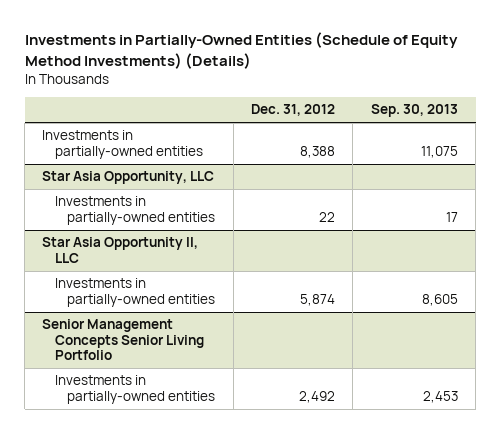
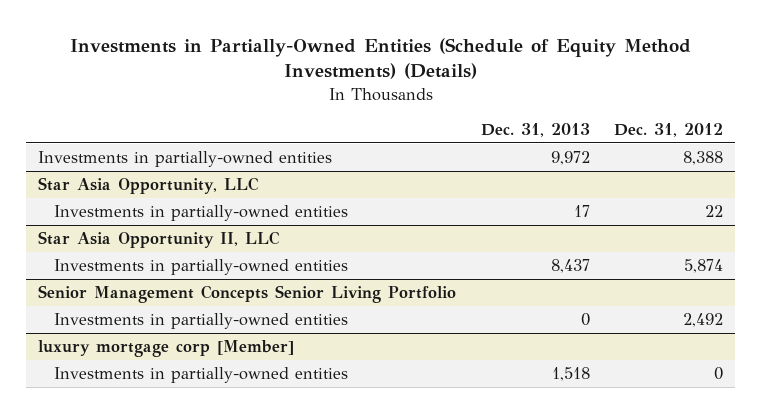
- | Dec. 31, 2012 | Sep. 30, 2013
+ | Dec. 31, 2013 | Dec. 31, 2012
+ luxury mortgage corp [Member]
+ Investments in partially-owned entities | 1,518 | 0

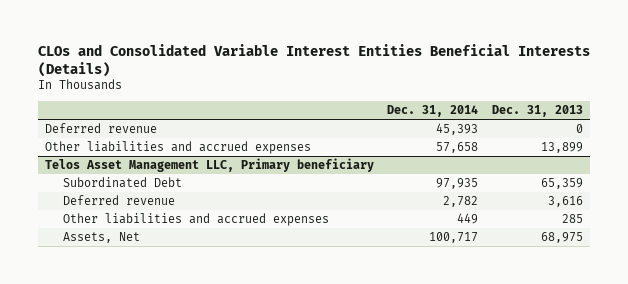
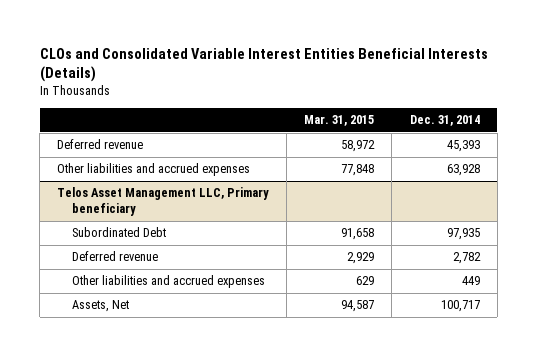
- | Dec. 31, 2014 | Dec. 31, 2013
+ | Mar. 31, 2015 | Dec. 31, 2014
- Other liabilities and accrued expenses | 57,658 | 13,899
+ Other liabilities and accrued expenses | 77,848 | 63,928

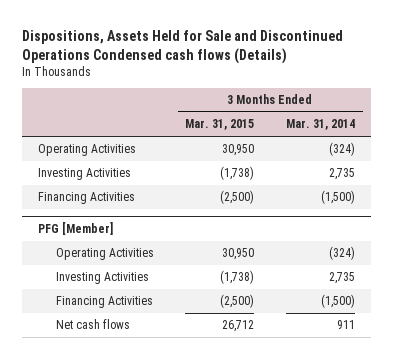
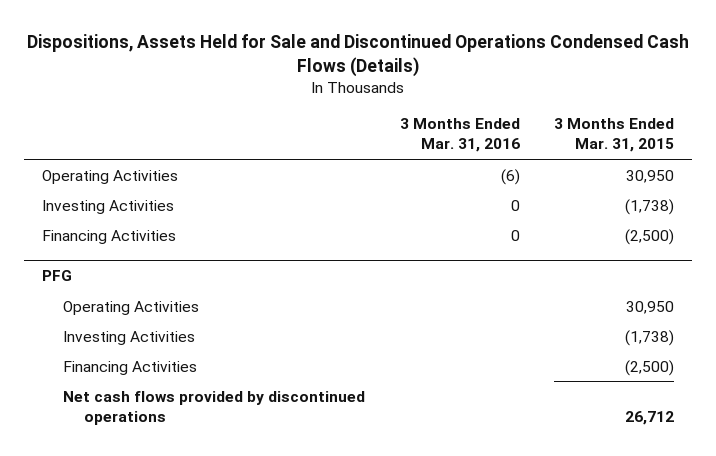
- Dispositions, Assets Held for Sale and Discontinued Operations Condensed cash flows (Details)
+ Dispositions, Assets Held for Sale and Discontinued Operations Condensed Cash Flows (Details)
- | 3 Months Ended Mar. 31, 2015 | 3 Months Ended Mar. 31, 2014
+ | 3 Months Ended Mar. 31, 2016 | 3 Months Ended Mar. 31, 2015
- PFG [Member]
+ PFG
- Net cash flows | 26,712 | 911
+ Net cash flows provided by discontinued operations | | 26,712

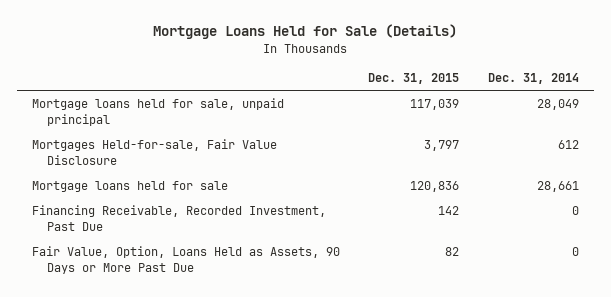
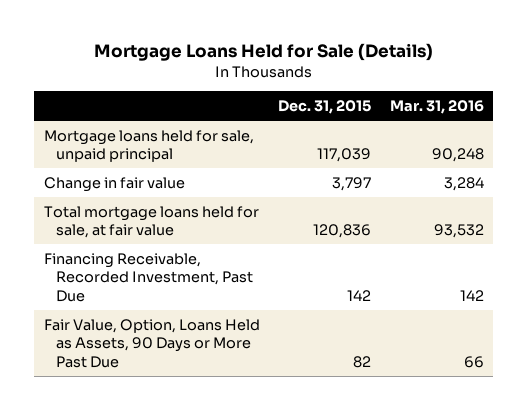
- | Dec. 31, 2015 | Dec. 31, 2014
+ | Dec. 31, 2015 | Mar. 31, 2016
- Mortgages Held-for-sale, Fair Value Disclosure | 3,797 | 612
- Mortgage loans held for sale | 120,836 | 28,661
+ Change in fair value | 3,797 | 3,284
+ Total mortgage loans held for sale, at fair value | 120,836 | 93,532

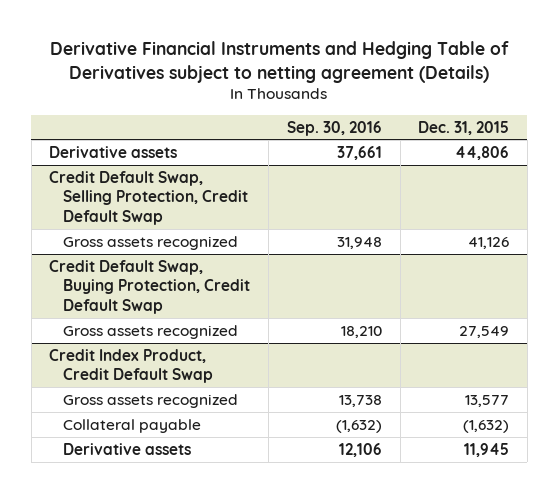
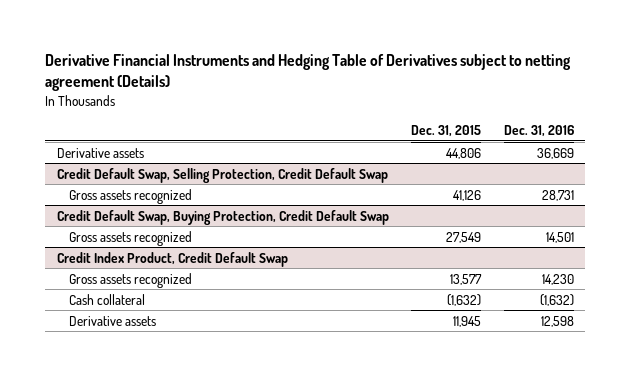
- | Sep. 30, 2016 | Dec. 31, 2015
+ | Dec. 31, 2015 | Dec. 31, 2016
@ Credit Index Product, Credit Default Swap
- Collateral payable | (1,632) | (1,632)
+ Cash collateral | (1,632) | (1,632)

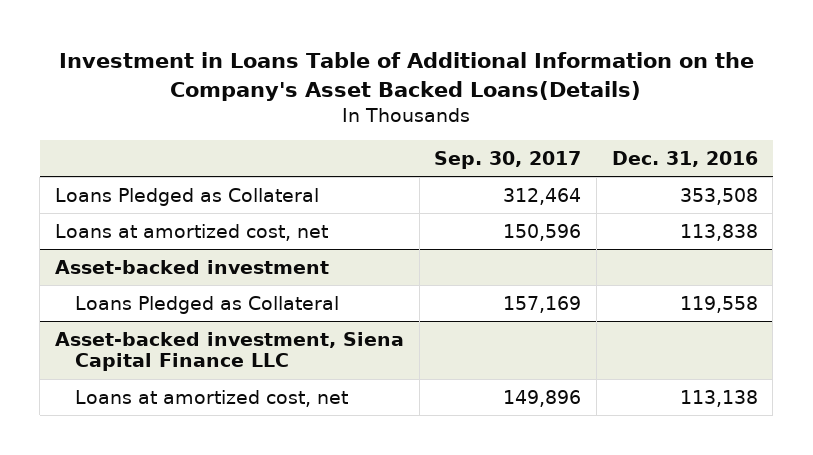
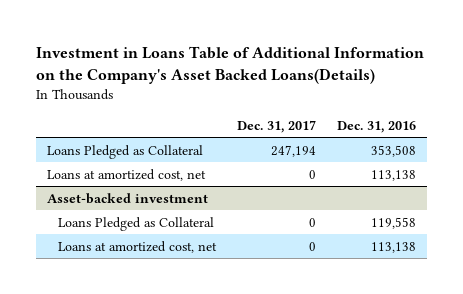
- | Sep. 30, 2017 | Dec. 31, 2016
+ | Dec. 31, 2017 | Dec. 31, 2016
- Loans at amortized cost, net | 150,596 | 113,838
+ Loans at amortized cost, net | 0 | 113,138
- Asset-backed investment, Siena Capital Finance LLC

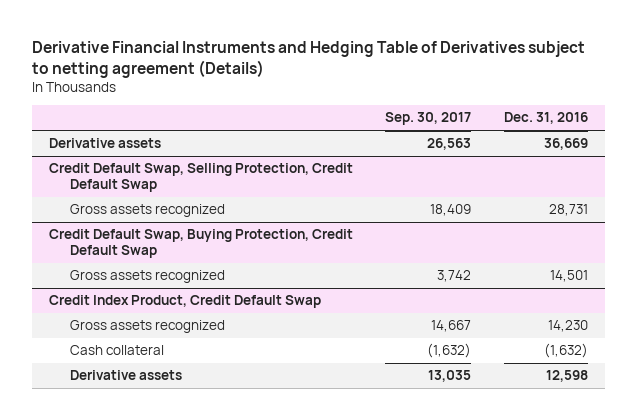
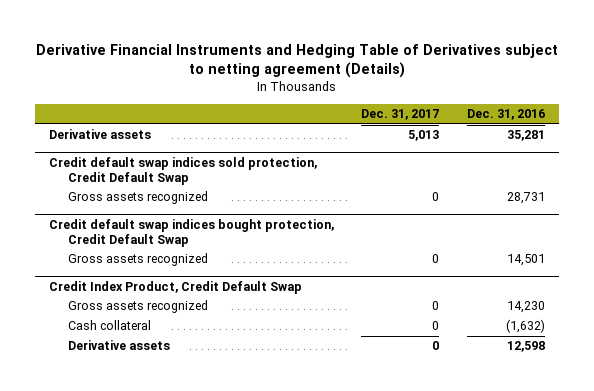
- | Sep. 30, 2017 | Dec. 31, 2016
+ | Dec. 31, 2017 | Dec. 31, 2016
- Derivative assets | 26,563 | 36,669
- Credit Default Swap, Selling Protection, Credit Default Swap
+ Derivative assets | 5,013 | 35,281
+ Credit default swap indices sold protection, Credit Default Swap
- Credit Default Swap, Buying Protection, Credit Default Swap
+ Credit default swap indices bought protection, Credit Default Swap

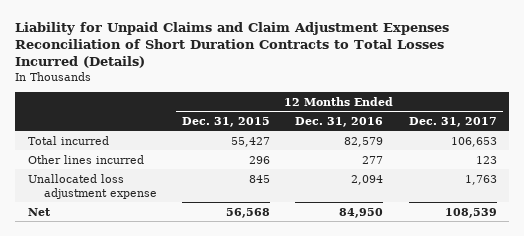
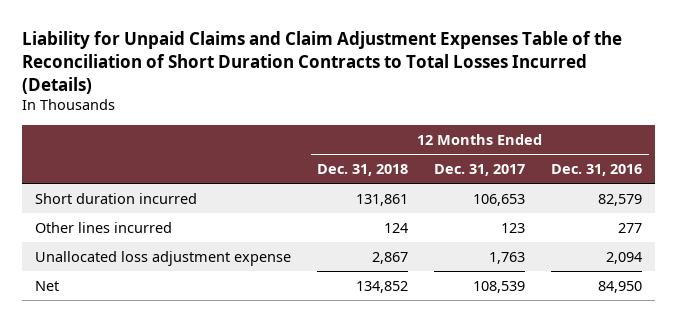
- Liability for Unpaid Claims and Claim Adjustment Expenses Reconciliation of Short Duration Contracts to Total Losses Incurred (Details)
+ Liability for Unpaid Claims and Claim Adjustment Expenses Table of the Reconciliation of Short Duration Contracts to Total Losses Incurred (Details)
- | 12 Months Ended Dec. 31, 2015 | 12 Months Ended Dec. 31, 2016 | 12 Months Ended Dec. 31, 2017
+ | 12 Months Ended Dec. 31, 2018 | 12 Months Ended Dec. 31, 2017 | 12 Months Ended Dec. 31, 2016
- Total incurred | 55,427 | 82,579 | 106,653
+ Short duration incurred | 131,861 | 106,653 | 82,579

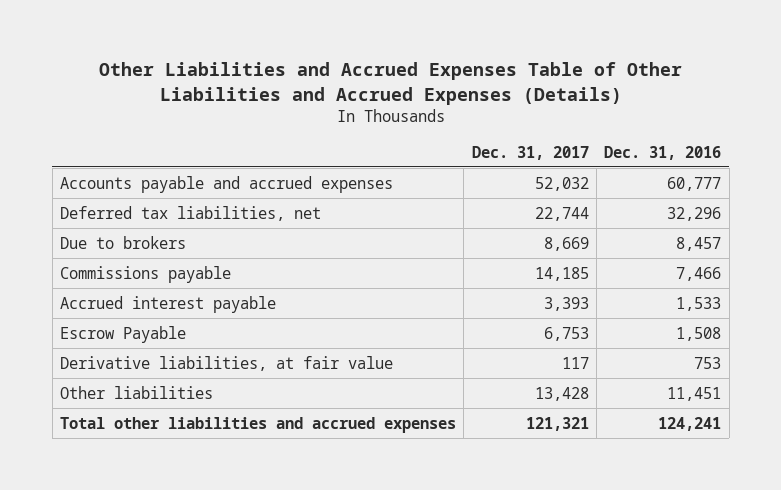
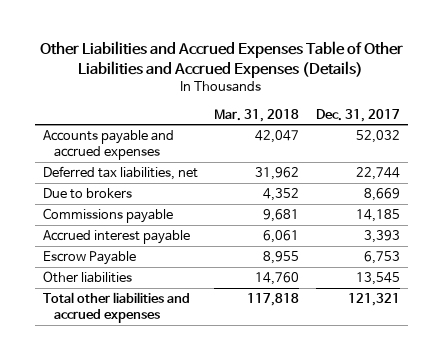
- | Dec. 31, 2017 | Dec. 31, 2016
+ | Mar. 31, 2018 | Dec. 31, 2017
- Derivative liabilities, at fair value | 117 | 753
- Other liabilities | 13,428 | 11,451
+ Other liabilities | 14,760 | 13,545

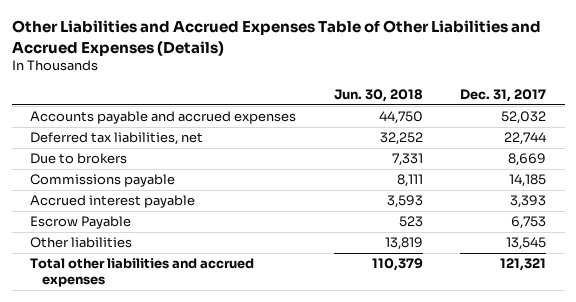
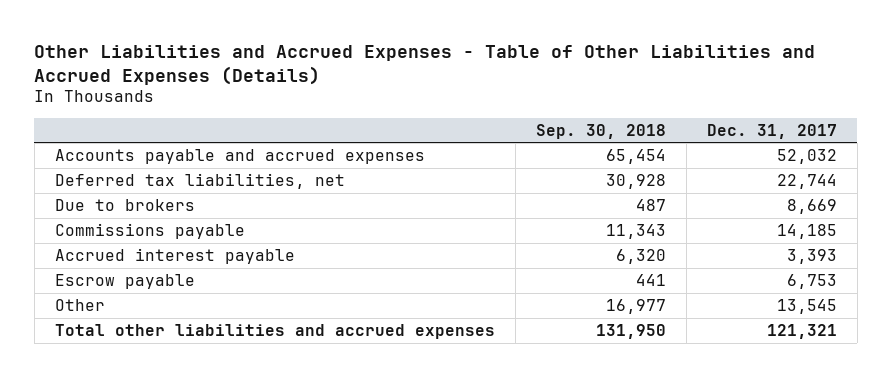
- Other Liabilities and Accrued Expenses Table of Other Liabilities and Accrued Expenses (Details)
+ Other Liabilities and Accrued Expenses - Table of Other Liabilities and Accrued Expenses (Details)
- | Jun. 30, 2018 | Dec. 31, 2017
+ | Sep. 30, 2018 | Dec. 31, 2017
- Escrow Payable | 523 | 6,753
- Other liabilities | 13,819 | 13,545
+ Escrow payable | 441 | 6,753
+ Other | 16,977 | 13,545

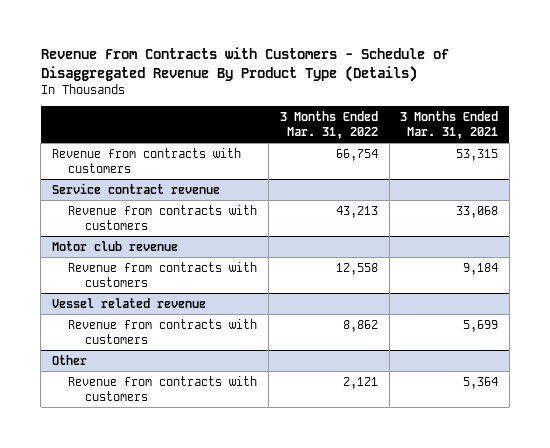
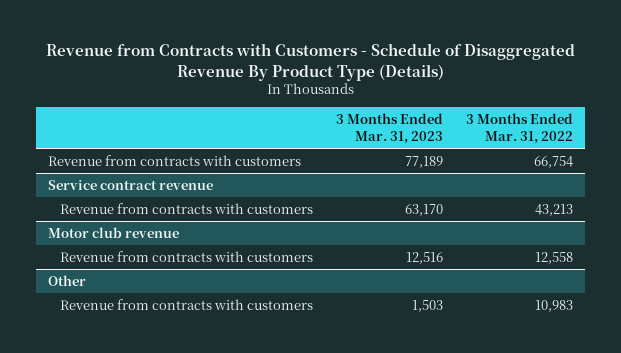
- Revenue From Contracts with Customers - Schedule of Disaggregated Revenue By Product Type (Details)
+ Revenue from Contracts with Customers - Schedule of Disaggregated Revenue By Product Type (Details)
- | 3 Months Ended Mar. 31, 2022 | 3 Months Ended Mar. 31, 2021
+ | 3 Months Ended Mar. 31, 2023 | 3 Months Ended Mar. 31, 2022
- Vessel related revenue
- Revenue from contracts with customers | 8,862 | 5,699
@ Other
- Revenue from contracts with customers | 2,121 | 5,364
+ Revenue from contracts with customers | 1,503 | 10,983

